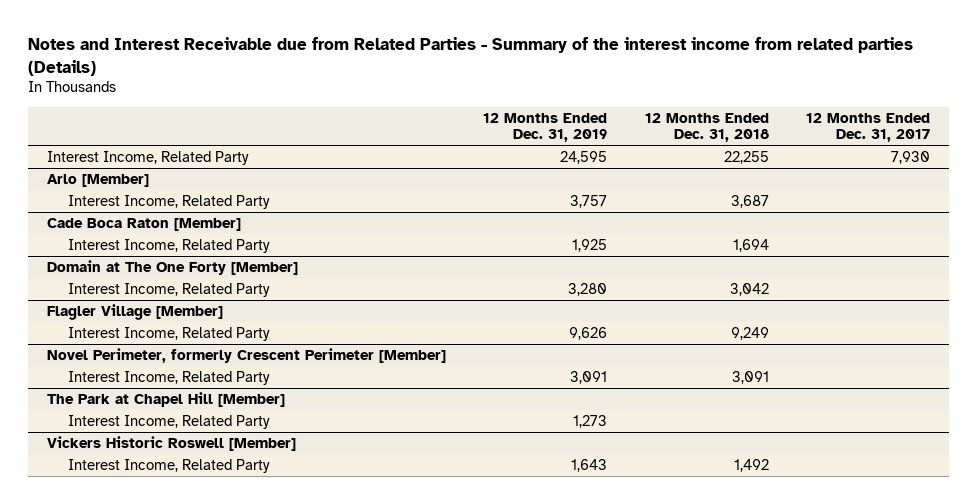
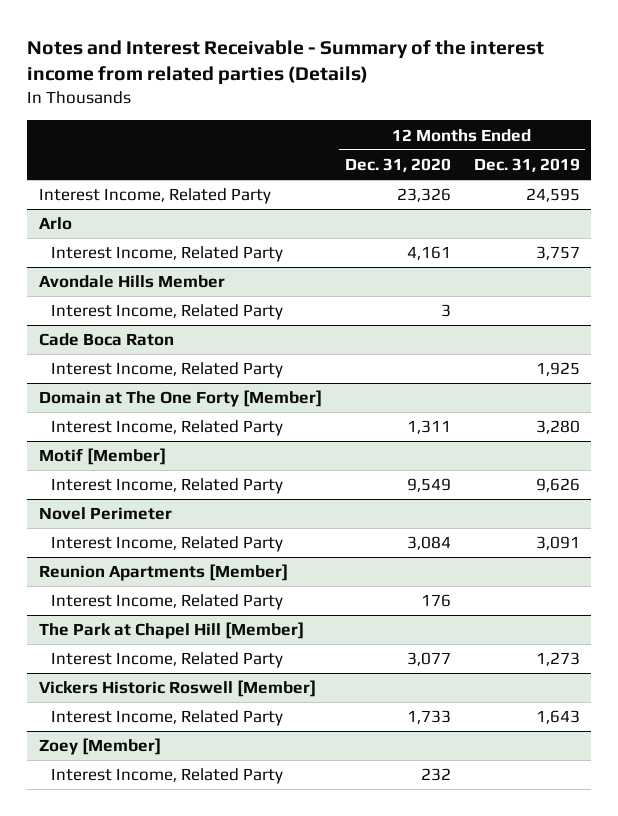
- Notes and Interest Receivable due from Related Parties - Summary of the interest income from related parties (Details)
+ Notes and Interest Receivable - Summary of the interest income from related parties (Details)
- | 12 Months Ended Dec. 31, 2019 | 12 Months Ended Dec. 31, 2018 | 12 Months Ended Dec. 31, 2017
+ | 12 Months Ended Dec. 31, 2020 | 12 Months Ended Dec. 31, 2019
- Arlo [Member]
+ Arlo
- Cade Boca Raton [Member]
+ Avondale Hills Member
+ Interest Income, Related Party | 3 |
+ Cade Boca Raton
- Flagler Village [Member]
+ Motif [Member]
- Novel Perimeter, formerly Crescent Perimeter [Member]
+ Novel Perimeter
+ Reunion Apartments [Member]
+ Interest Income, Related Party | 176 |
+ Zoey [Member]
+ Interest Income, Related Party | 232 |

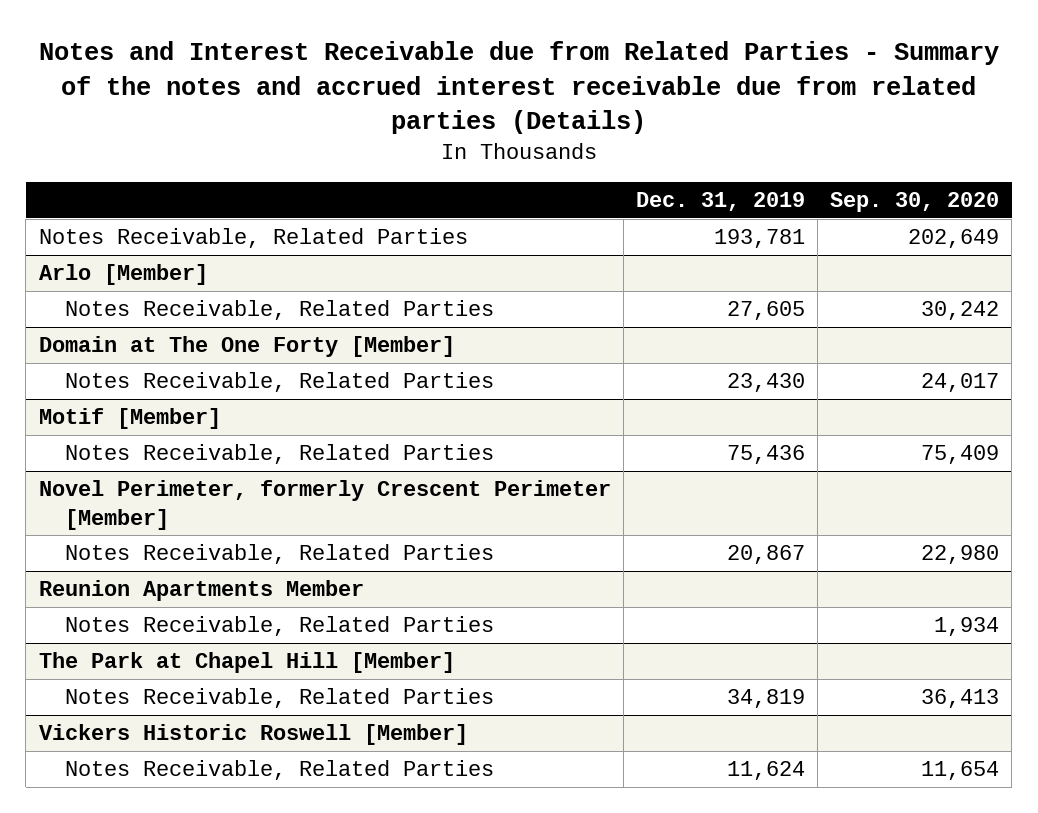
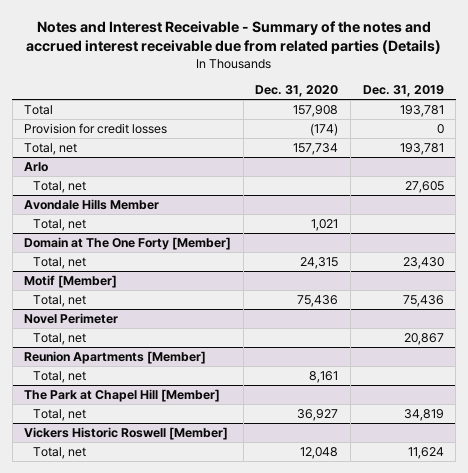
- Notes and Interest Receivable due from Related Parties - Summary of the notes and accrued interest receivable due from related parties (Details)
+ Notes and Interest Receivable - Summary of the notes and accrued interest receivable due from related parties (Details)
- | Dec. 31, 2019 | Sep. 30, 2020
+ | Dec. 31, 2020 | Dec. 31, 2019
- Notes Receivable, Related Parties | 193,781 | 202,649
- Arlo [Member]
- Notes Receivable, Related Parties | 27,605 | 30,242
+ Total | 157,908 | 193,781
+ Provision for credit losses | (174) | 0
+ Total, net | 157,734 | 193,781
+ Arlo
+ Total, net | | 27,605
+ Avondale Hills Member
+ Total, net | 1,021 |
@ Domain at The One Forty [Member]
- Notes Receivable, Related Parties | 23,430 | 24,017
+ Total, net | 24,315 | 23,430
@ Motif [Member]
- Notes Receivable, Related Parties | 75,436 | 75,409
- Novel Perimeter, formerly Crescent Perimeter [Member]
- Notes Receivable, Related Parties | 20,867 | 22,980
- Reunion Apartments Member
- Notes Receivable, Related Parties | | 1,934
@ Motif [Member]
+ Total, net | 75,436 | 75,436
+ Novel Perimeter
+ Total, net | | 20,867
+ Reunion Apartments [Member]
+ Total, net | 8,161 |
@ The Park at Chapel Hill [Member]
- Notes Receivable, Related Parties | 34,819 | 36,413
+ Total, net | 36,927 | 34,819
@ Vickers Historic Roswell [Member]
- Notes Receivable, Related Parties | 11,624 | 11,654
+ Total, net | 12,048 | 11,624

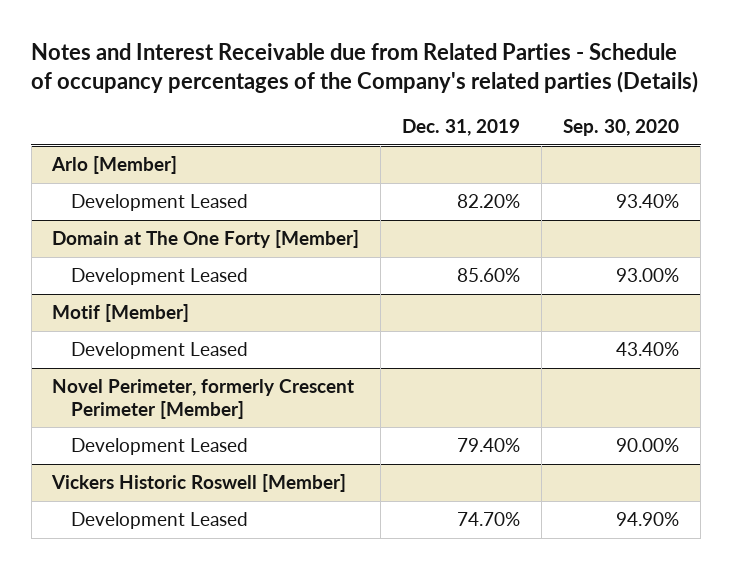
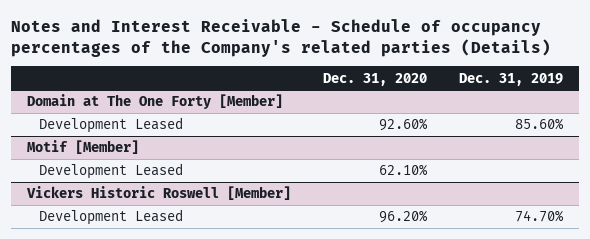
- Notes and Interest Receivable due from Related Parties - Schedule of occupancy percentages of the Company's related parties (Details)
+ Notes and Interest Receivable - Schedule of occupancy percentages of the Company's related parties (Details)
- | Dec. 31, 2019 | Sep. 30, 2020
+ | Dec. 31, 2020 | Dec. 31, 2019
- Arlo [Member]
- Development Leased | 82.20% | 93.40%
- Novel Perimeter, formerly Crescent Perimeter [Member]
- Development Leased | 79.40% | 90.00%

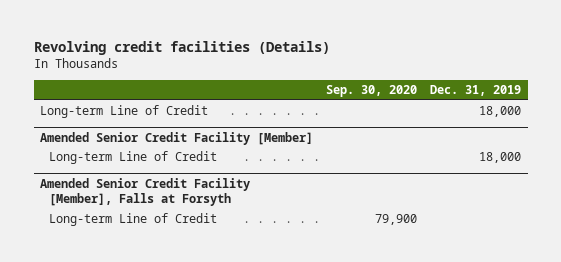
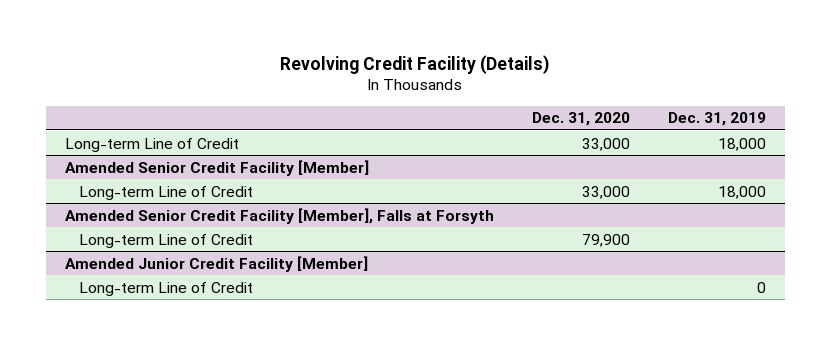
- Revolving credit facilities (Details)
+ Revolving Credit Facility (Details)
- | Sep. 30, 2020 | Dec. 31, 2019
+ | Dec. 31, 2020 | Dec. 31, 2019
+ Amended Junior Credit Facility [Member]
+ Long-term Line of Credit | | 0

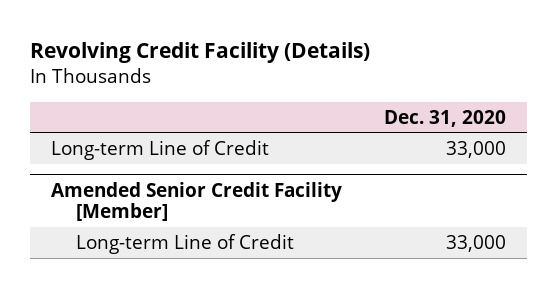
- | Dec. 31, 2020 | Dec. 31, 2019
+ | Dec. 31, 2020
- Amended Senior Credit Facility [Member], Falls at Forsyth
- Long-term Line of Credit | 79,900 |
- Amended Junior Credit Facility [Member]
- Long-term Line of Credit | | 0

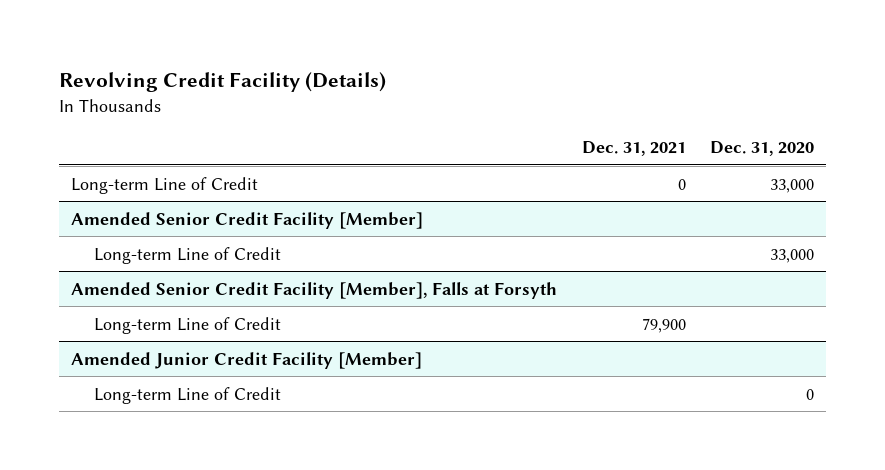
- | Dec. 31, 2020
+ | Dec. 31, 2021 | Dec. 31, 2020
+ Amended Senior Credit Facility [Member], Falls at Forsyth
+ Long-term Line of Credit | 79,900 |
+ Amended Junior Credit Facility [Member]
+ Long-term Line of Credit | | 0

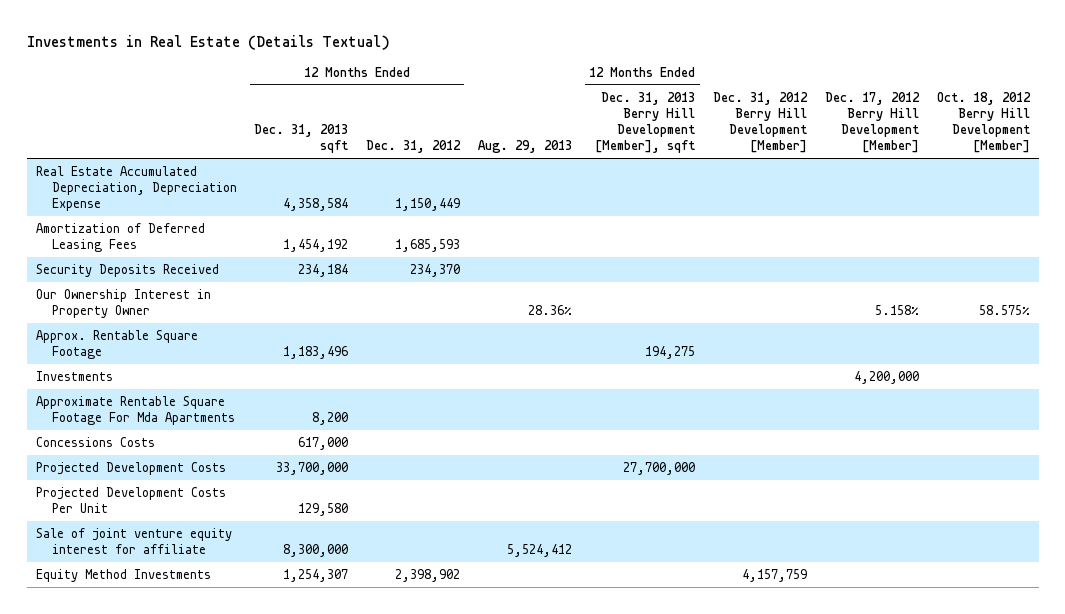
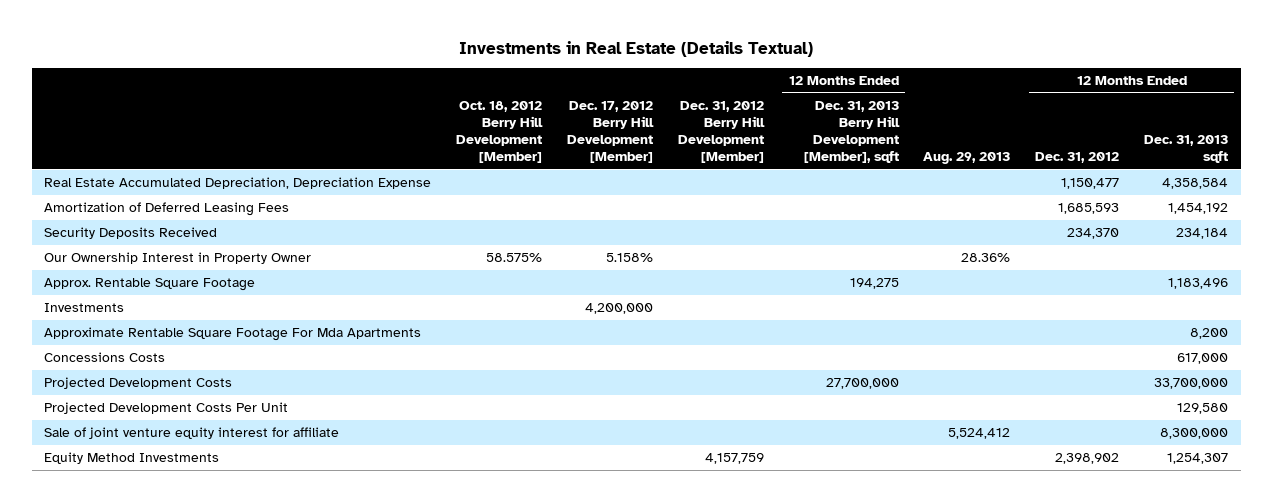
- | 12 Months Ended Dec. 31, 2013 sqft | 12 Months Ended Dec. 31, 2012 | Aug. 29, 2013 | 12 Months Ended Dec. 31, 2013 Berry Hill Development [Member], sqft | Dec. 31, 2012 Berry Hill Development [Member] | Dec. 17, 2012 Berry Hill Development [Member] | Oct. 18, 2012 Berry Hill Development [Member]
+ | Oct. 18, 2012 Berry Hill Development [Member] | Dec. 17, 2012 Berry Hill Development [Member] | Dec. 31, 2012 Berry Hill Development [Member] | 12 Months Ended Dec. 31, 2013 Berry Hill Development [Member], sqft | Aug. 29, 2013 | 12 Months Ended Dec. 31, 2012 | 12 Months Ended Dec. 31, 2013 sqft
- Real Estate Accumulated Depreciation, Depreciation Expense | 4,358,584 | 1,150,449 | | | | |
+ Real Estate Accumulated Depreciation, Depreciation Expense | | | | | | 1,150,477 | 4,358,584

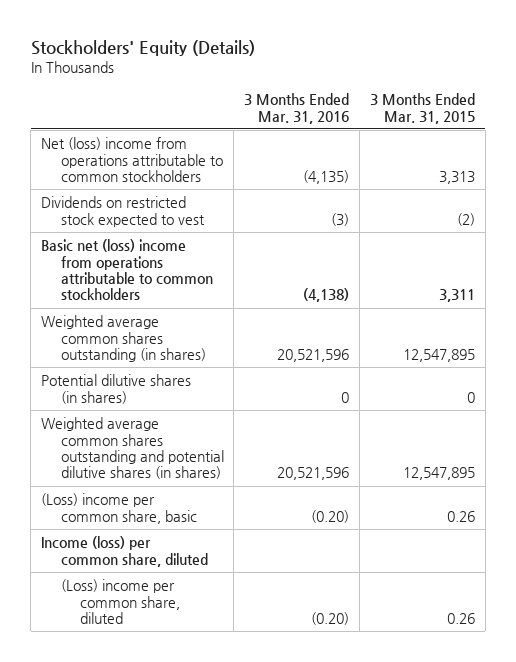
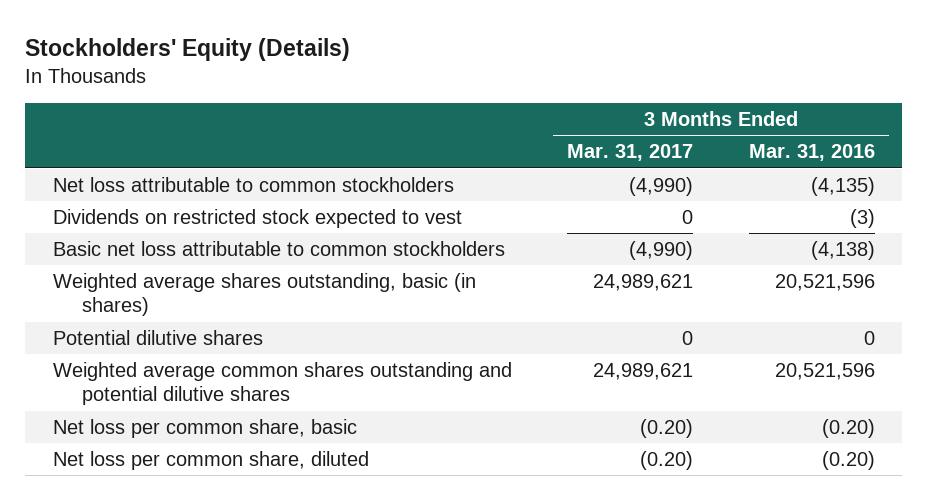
- | 3 Months Ended Mar. 31, 2016 | 3 Months Ended Mar. 31, 2015
+ | 3 Months Ended Mar. 31, 2017 | 3 Months Ended Mar. 31, 2016
- Net (loss) income from operations attributable to common stockholders | (4,135) | 3,313
+ Net loss attributable to common stockholders | (4,990) | (4,135)
- Basic net (loss) income from operations attributable to common stockholders | (4,138) | 3,311
- Weighted average common shares outstanding (in shares) | 20,521,596 | 12,547,895
- Potential dilutive shares (in shares) | 0 | 0
- Weighted average common shares outstanding and potential dilutive shares (in shares) | 20,521,596 | 12,547,895
- (Loss) income per common share, basic | (0.20) | 0.26
- Income (loss) per common share, diluted
- (Loss) income per common share, diluted | (0.20) | 0.26
+ Basic net loss attributable to common stockholders | (4,990) | (4,138)
+ Weighted average shares outstanding, basic (in shares) | 24,989,621 | 20,521,596
+ Potential dilutive shares | 0 | 0
+ Weighted average common shares outstanding and potential dilutive shares | 24,989,621 | 20,521,596
+ Net loss per common share, basic | (0.20) | (0.20)
+ Net loss per common share, diluted | (0.20) | (0.20)

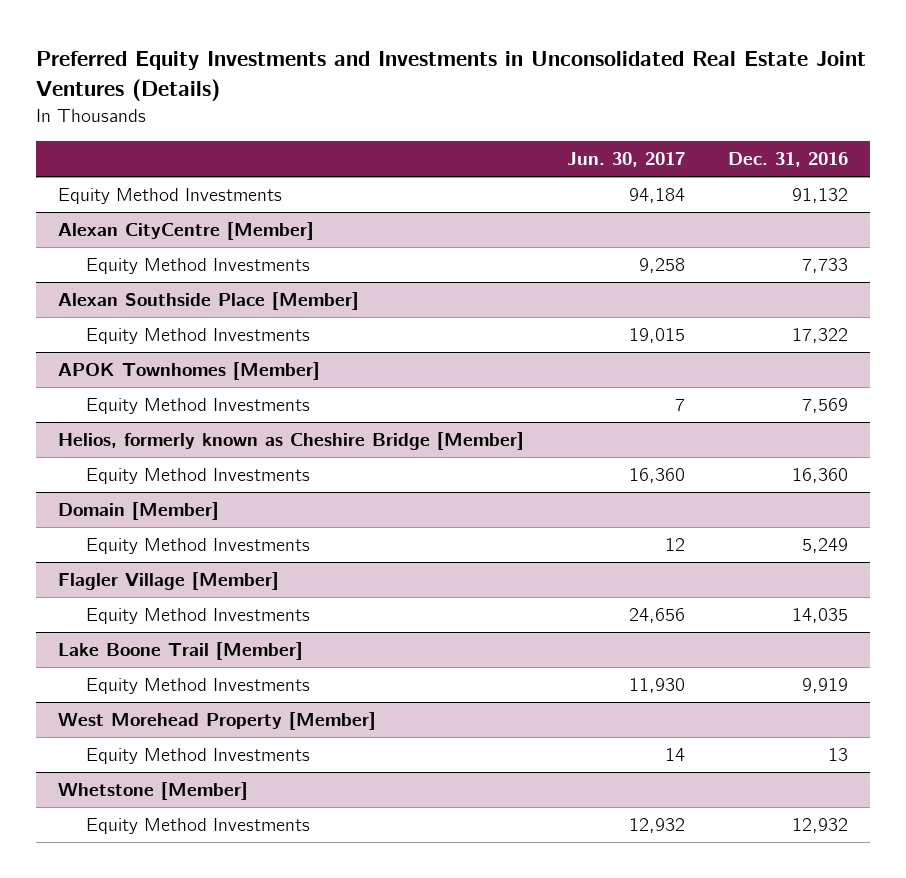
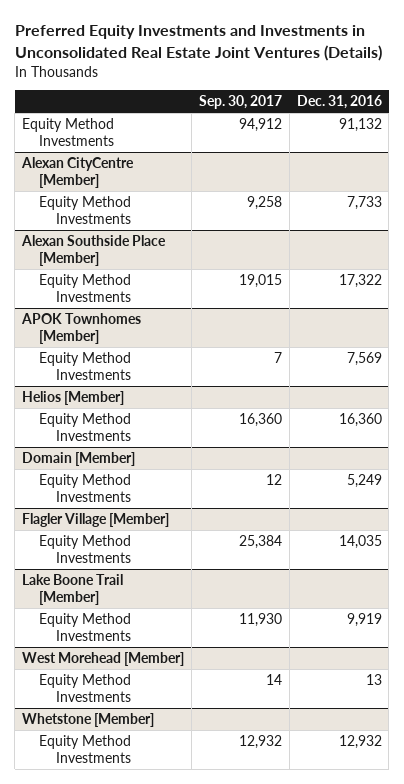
- | Jun. 30, 2017 | Dec. 31, 2016
+ | Sep. 30, 2017 | Dec. 31, 2016
- Helios, formerly known as Cheshire Bridge [Member]
+ Helios [Member]
- West Morehead Property [Member]
+ West Morehead [Member]

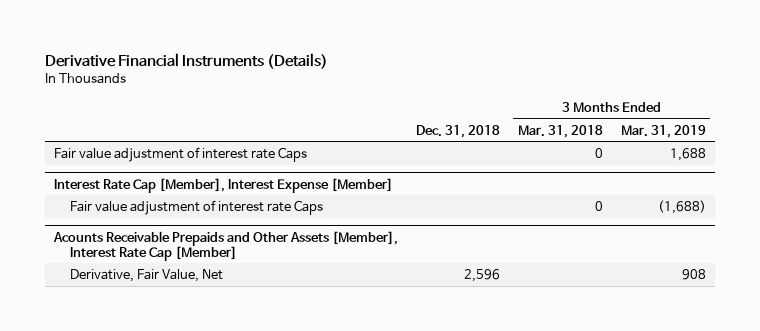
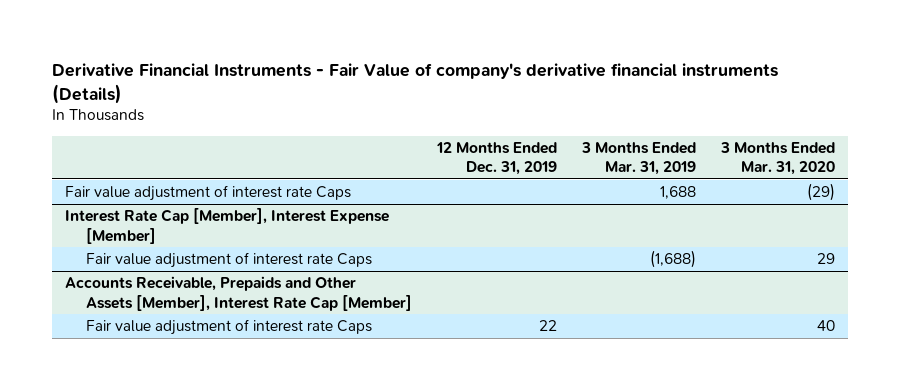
- Derivative Financial Instruments (Details)
+ Derivative Financial Instruments - Fair Value of company's derivative financial instruments (Details)
- | Dec. 31, 2018 | 3 Months Ended Mar. 31, 2018 | 3 Months Ended Mar. 31, 2019
+ | 12 Months Ended Dec. 31, 2019 | 3 Months Ended Mar. 31, 2019 | 3 Months Ended Mar. 31, 2020
- Acounts Receivable Prepaids and Other Assets [Member], Interest Rate Cap [Member]
- Derivative, Fair Value, Net | 2,596 | | 908
+ Accounts Receivable, Prepaids and Other Assets [Member], Interest Rate Cap [Member]
+ Fair value adjustment of interest rate Caps | 22 | | 40

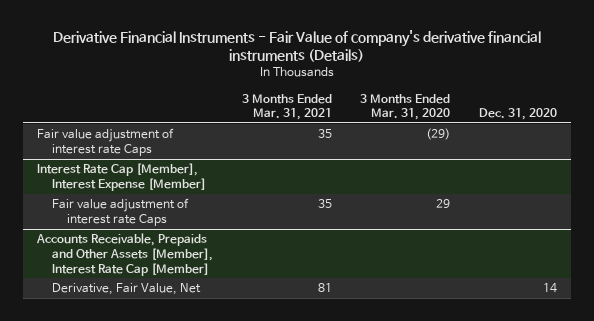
- | 12 Months Ended Dec. 31, 2019 | 3 Months Ended Mar. 31, 2019 | 3 Months Ended Mar. 31, 2020
+ | 3 Months Ended Mar. 31, 2021 | 3 Months Ended Mar. 31, 2020 | Dec. 31, 2020
@ Accounts Receivable, Prepaids and Other Assets [Member], Interest Rate Cap [Member]
- Fair value adjustment of interest rate Caps | 22 | | 40
+ Derivative, Fair Value, Net | 81 | | 14

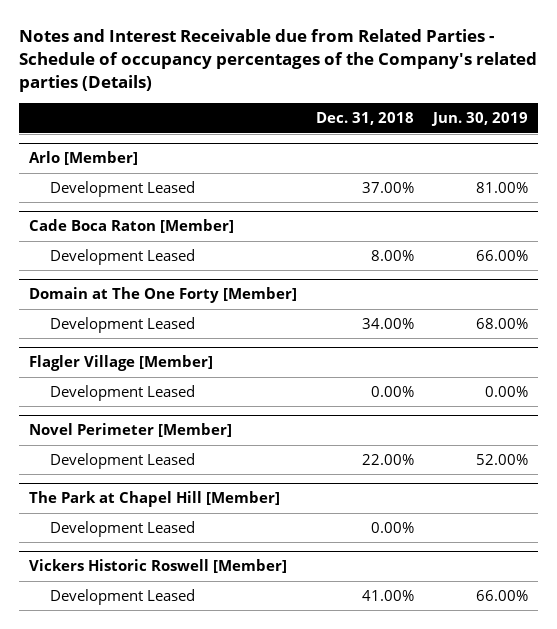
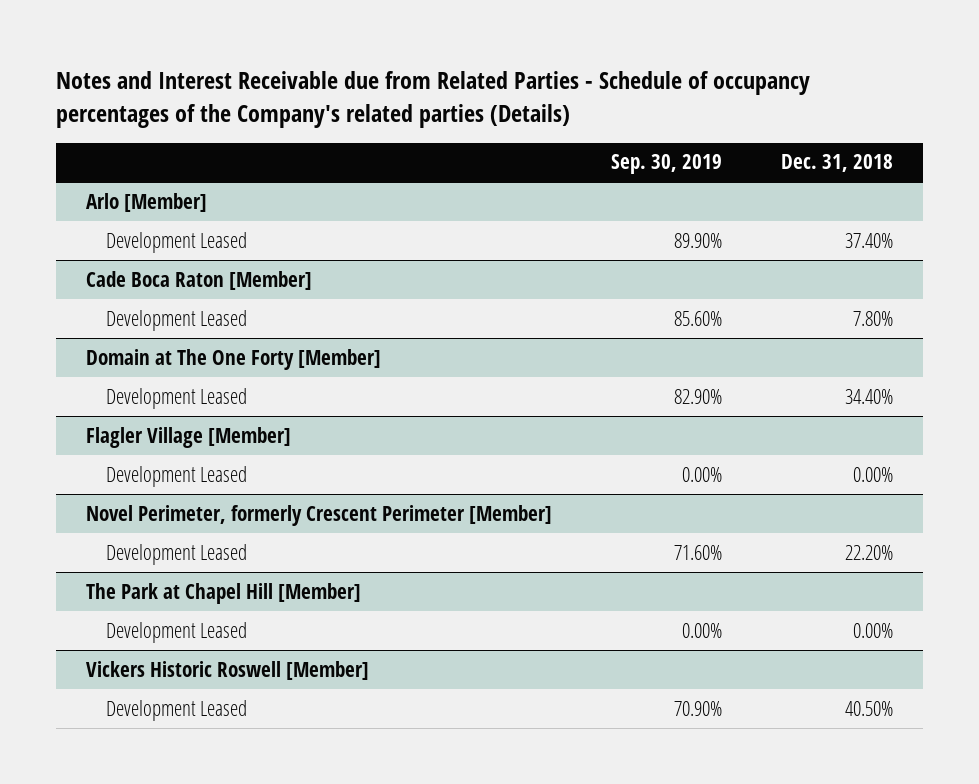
- | Dec. 31, 2018 | Jun. 30, 2019
+ | Sep. 30, 2019 | Dec. 31, 2018
@ Arlo [Member]
- Development Leased | 37.00% | 81.00%
+ Development Leased | 89.90% | 37.40%
@ Cade Boca Raton [Member]
- Development Leased | 8.00% | 66.00%
+ Development Leased | 85.60% | 7.80%
@ Domain at The One Forty [Member]
- Development Leased | 34.00% | 68.00%
+ Development Leased | 82.90% | 34.40%
- Novel Perimeter [Member]
- Development Leased | 22.00% | 52.00%
+ Novel Perimeter, formerly Crescent Perimeter [Member]
+ Development Leased | 71.60% | 22.20%
@ Vickers Historic Roswell [Member]
- Development Leased | 41.00% | 66.00%
+ Development Leased | 70.90% | 40.50%

